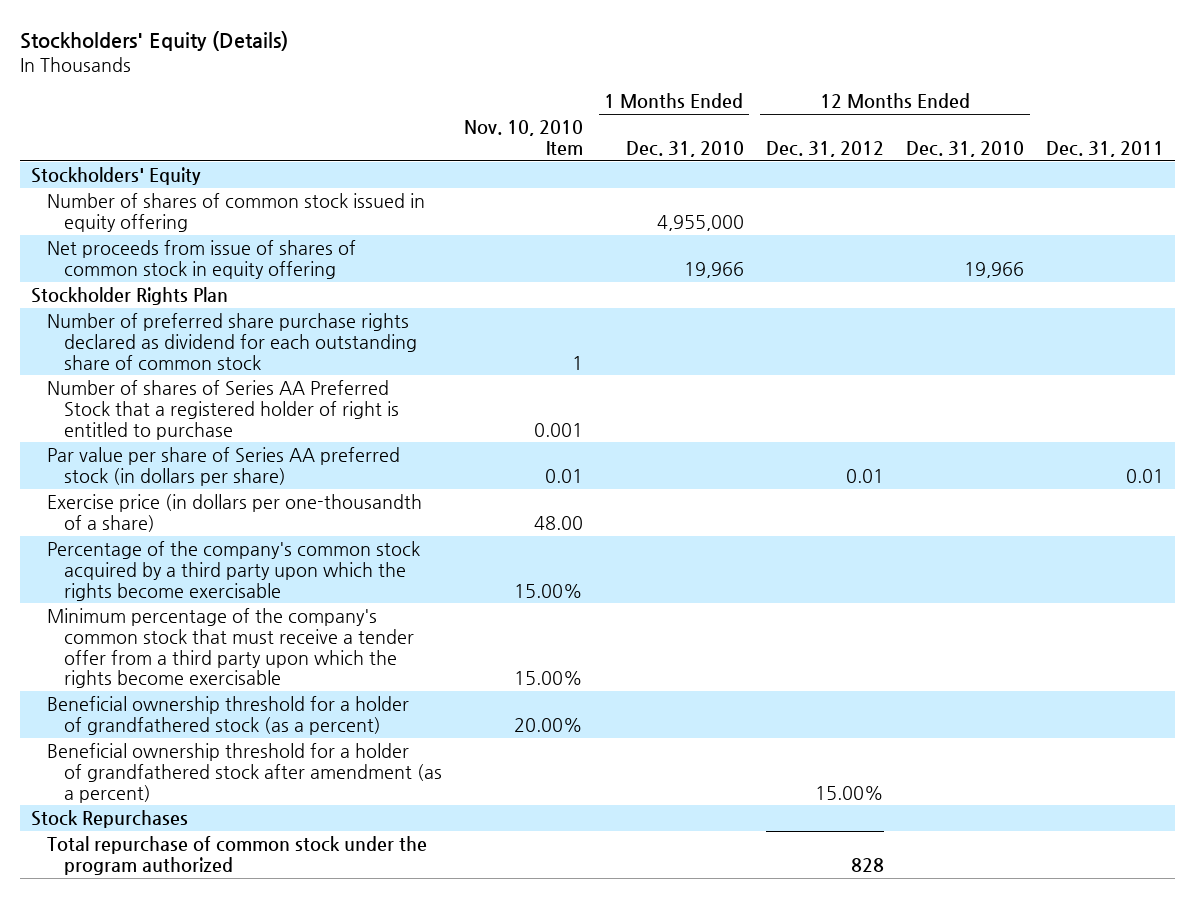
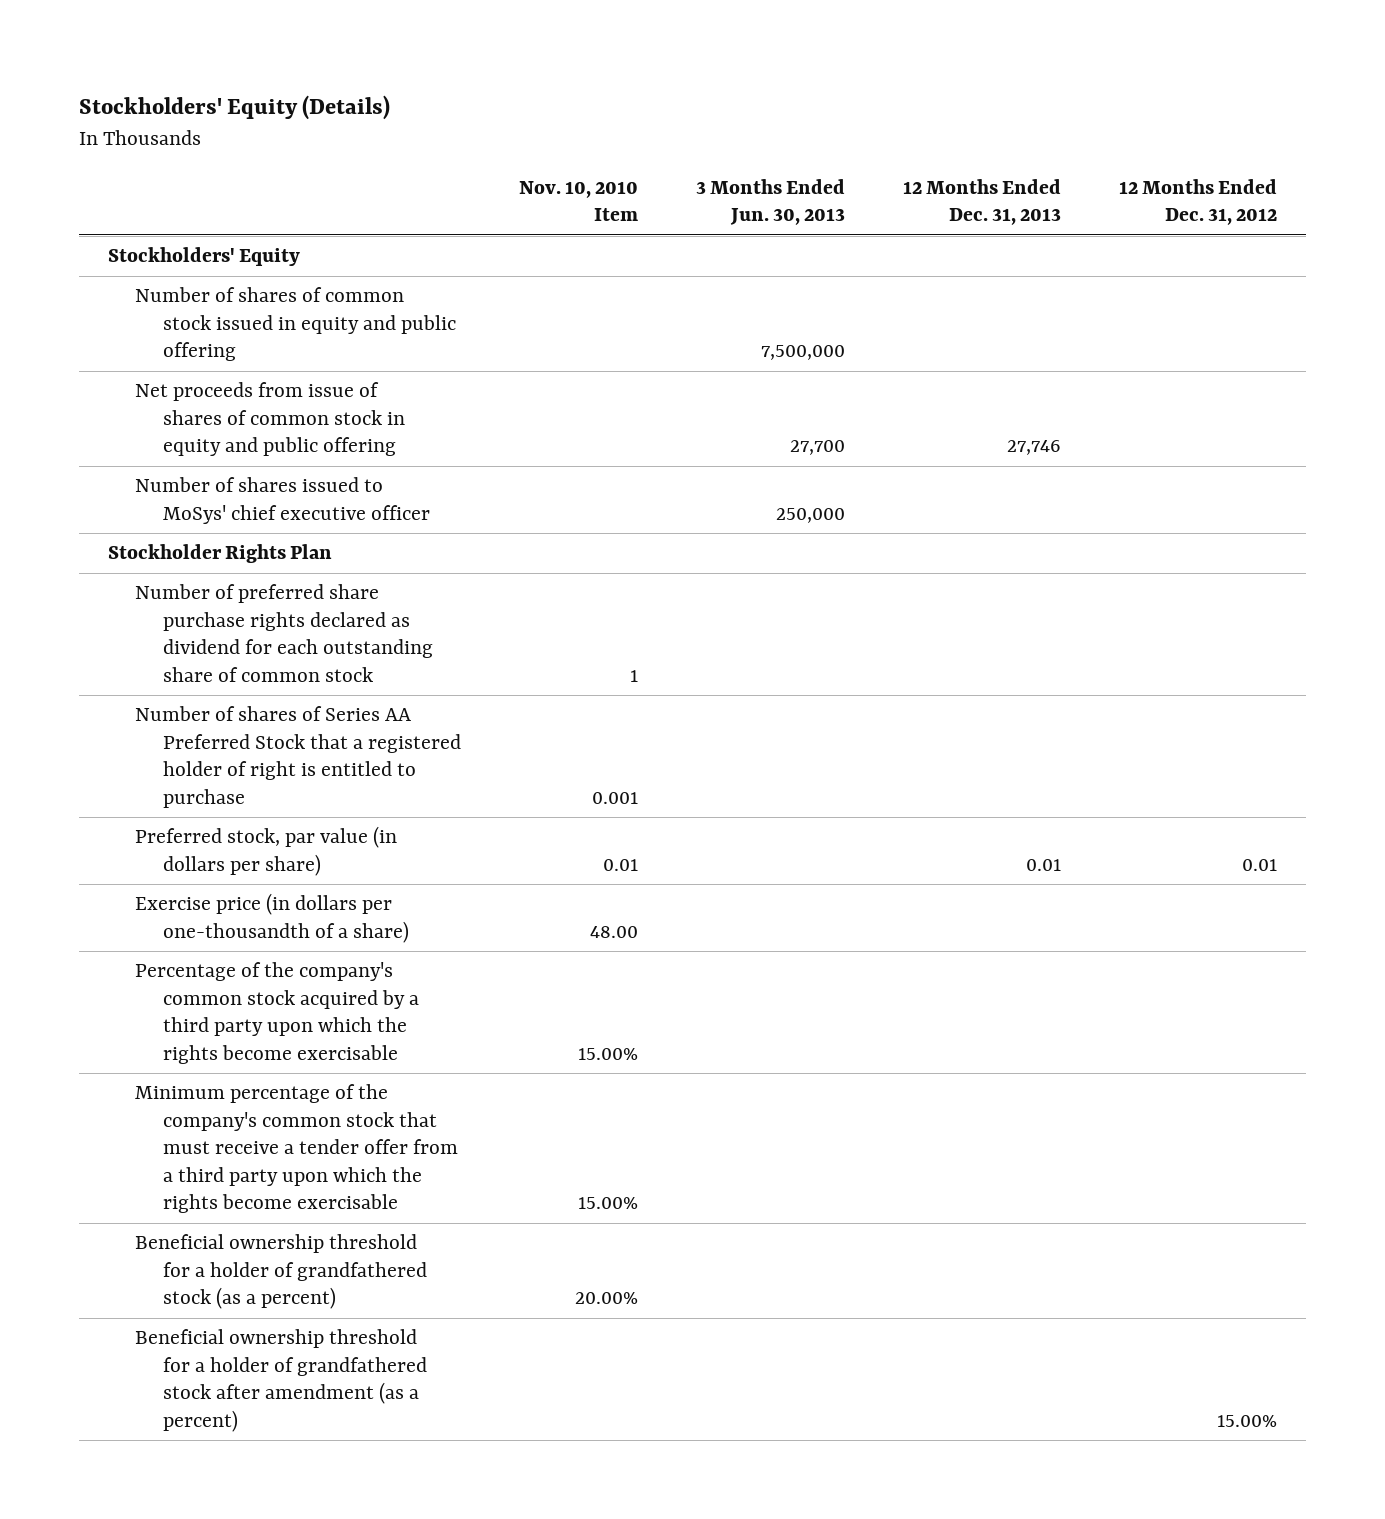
- | Nov. 10, 2010 Item | 1 Months Ended Dec. 31, 2010 | 12 Months Ended Dec. 31, 2012 | 12 Months Ended Dec. 31, 2010 | Dec. 31, 2011
+ | Nov. 10, 2010 Item | 3 Months Ended Jun. 30, 2013 | 12 Months Ended Dec. 31, 2013 | 12 Months Ended Dec. 31, 2012
- Number of shares of common stock issued in equity offering | | 4,955,000 | | |
- Net proceeds from issue of shares of common stock in equity offering | | 19,966 | | 19,966 |
+ Number of shares of common stock issued in equity and public offering | | 7,500,000 | |
+ Net proceeds from issue of shares of common stock in equity and public offering | | 27,700 | 27,746 |
+ Number of shares issued to MoSys' chief executive officer | | 250,000 | |
- Par value per share of Series AA preferred stock (in dollars per share) | 0.01 | | 0.01 | | 0.01
+ Preferred stock, par value (in dollars per share) | 0.01 | | 0.01 | 0.01
- Stock Repurchases
- Total repurchase of common stock under the program authorized | | | 828 | |

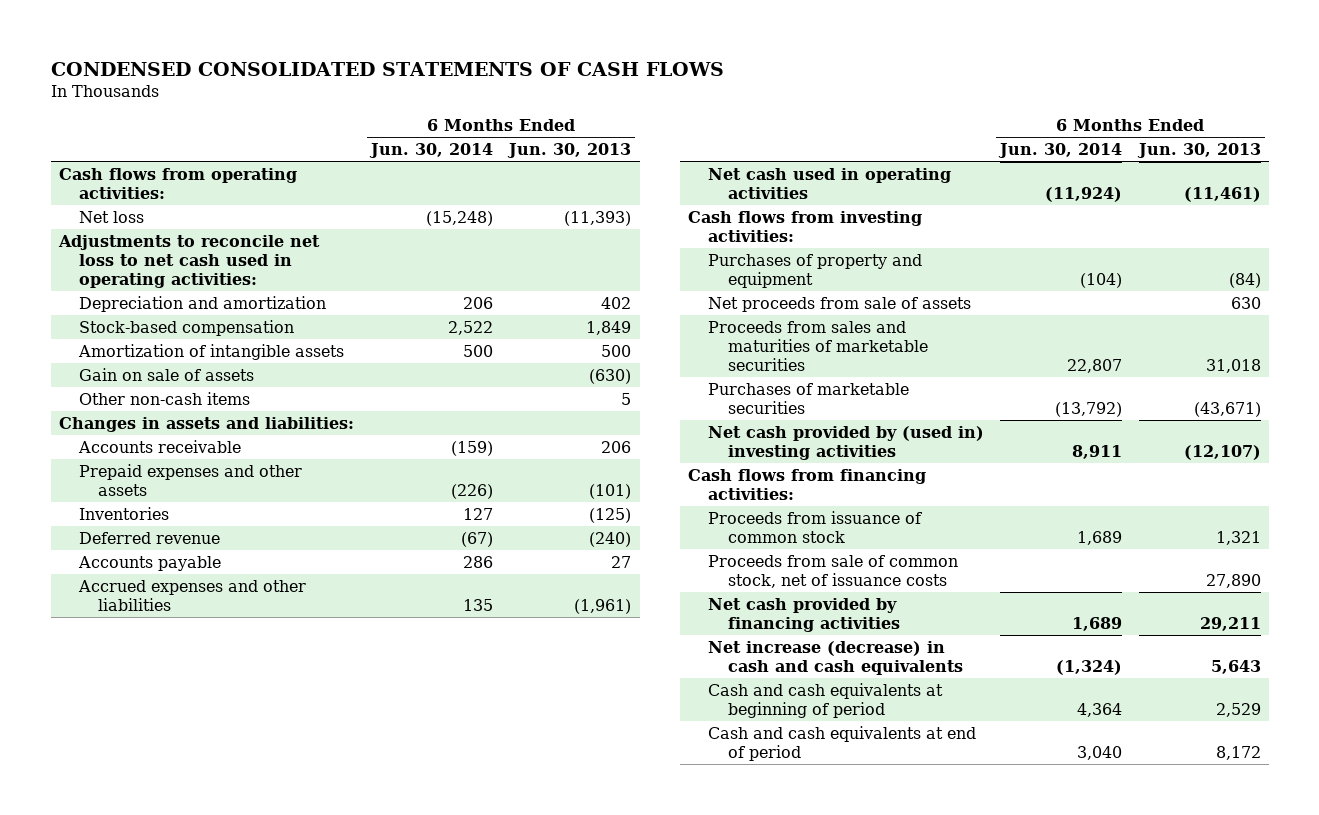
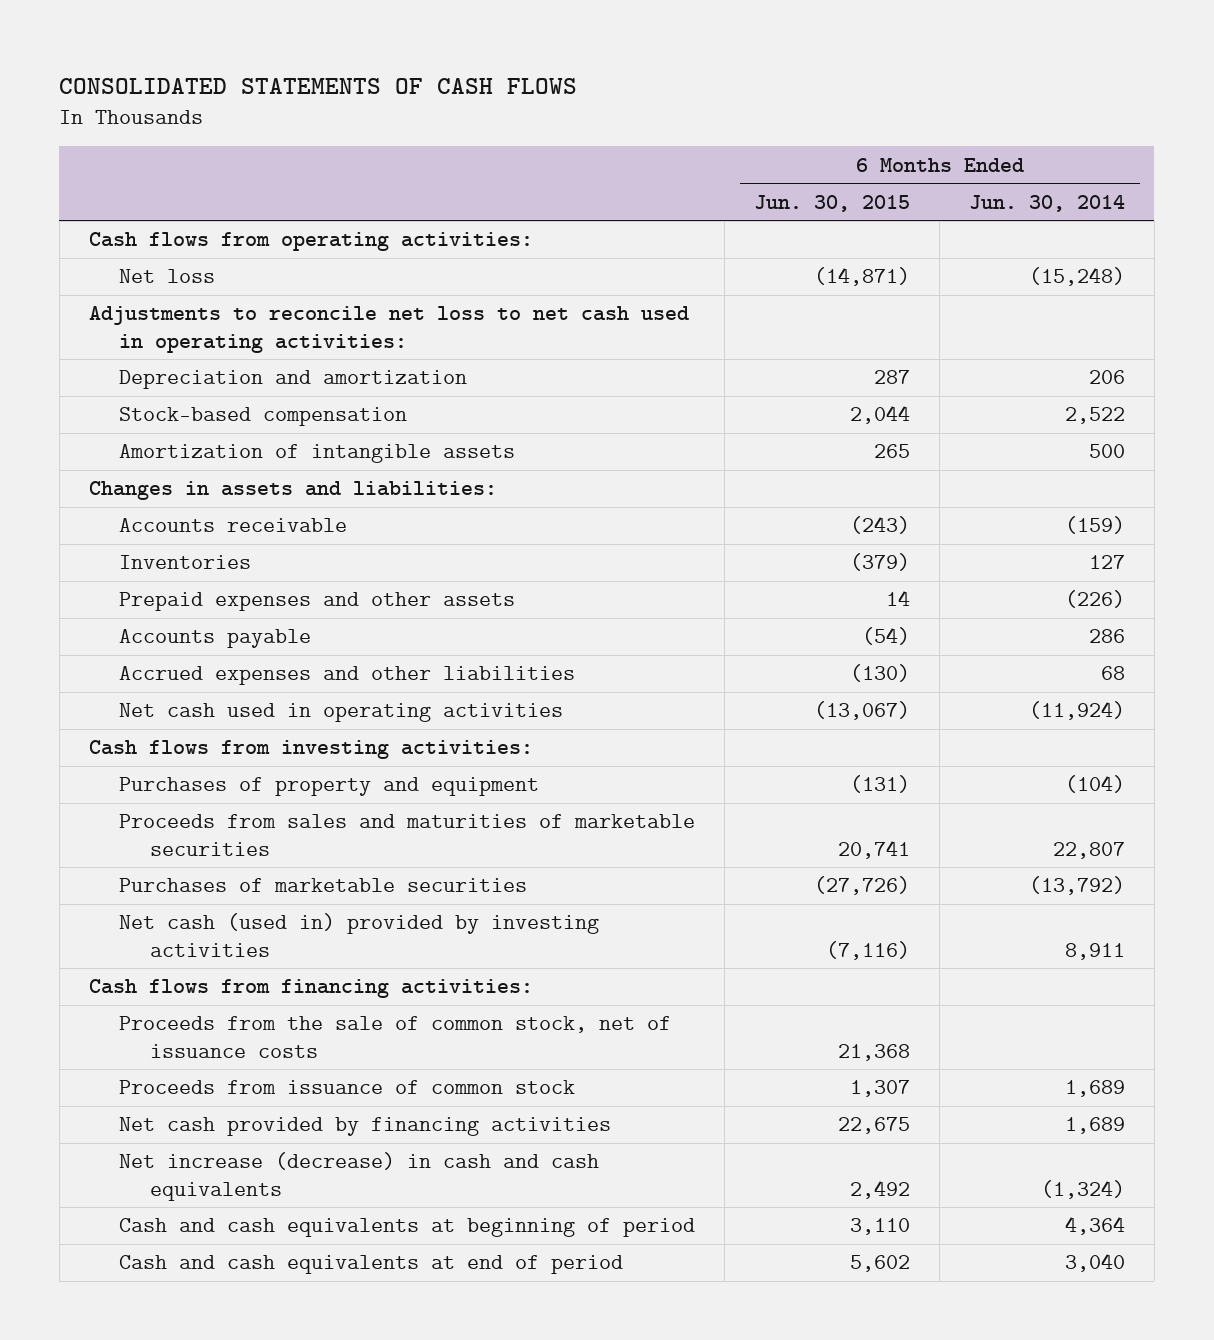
- CONDENSED CONSOLIDATED STATEMENTS OF CASH FLOWS
+ CONSOLIDATED STATEMENTS OF CASH FLOWS
- | 6 Months Ended Jun. 30, 2014 | 6 Months Ended Jun. 30, 2013
+ | 6 Months Ended Jun. 30, 2015 | 6 Months Ended Jun. 30, 2014
- Gain on sale of assets | | (630)
- Other non-cash items | | 5
- Deferred revenue | (67) | (240)
moved down: Prepaid expenses and other assets | 14 | (226)
- Accrued expenses and other liabilities | 135 | (1,961)
+ Accrued expenses and other liabilities | (130) | 68
- Net proceeds from sale of assets | | 630
- Net cash provided by (used in) investing activities | 8,911 | (12,107)
+ Net cash (used in) provided by investing activities | (7,116) | 8,911
+ Proceeds from the sale of common stock, net of issuance costs | 21,368 |
- Proceeds from sale of common stock, net of issuance costs | | 27,890

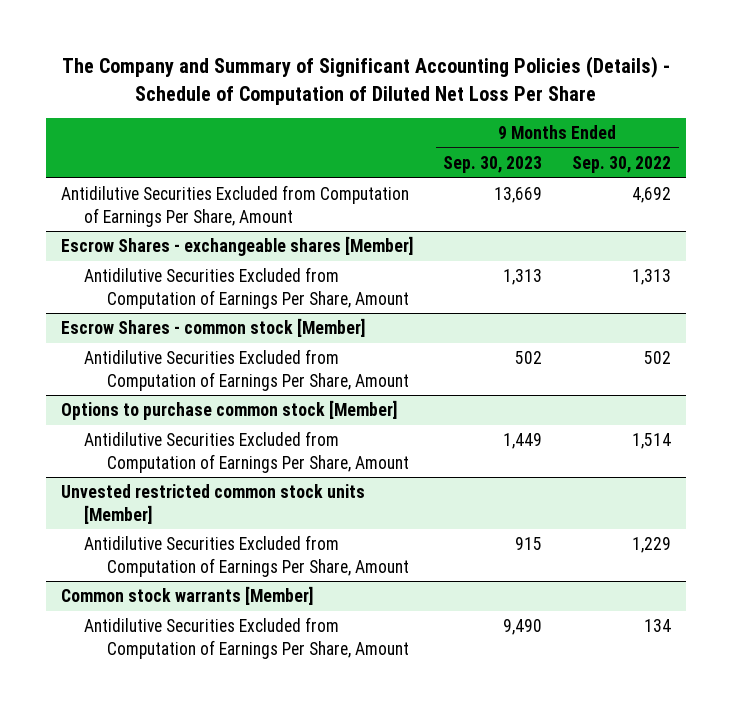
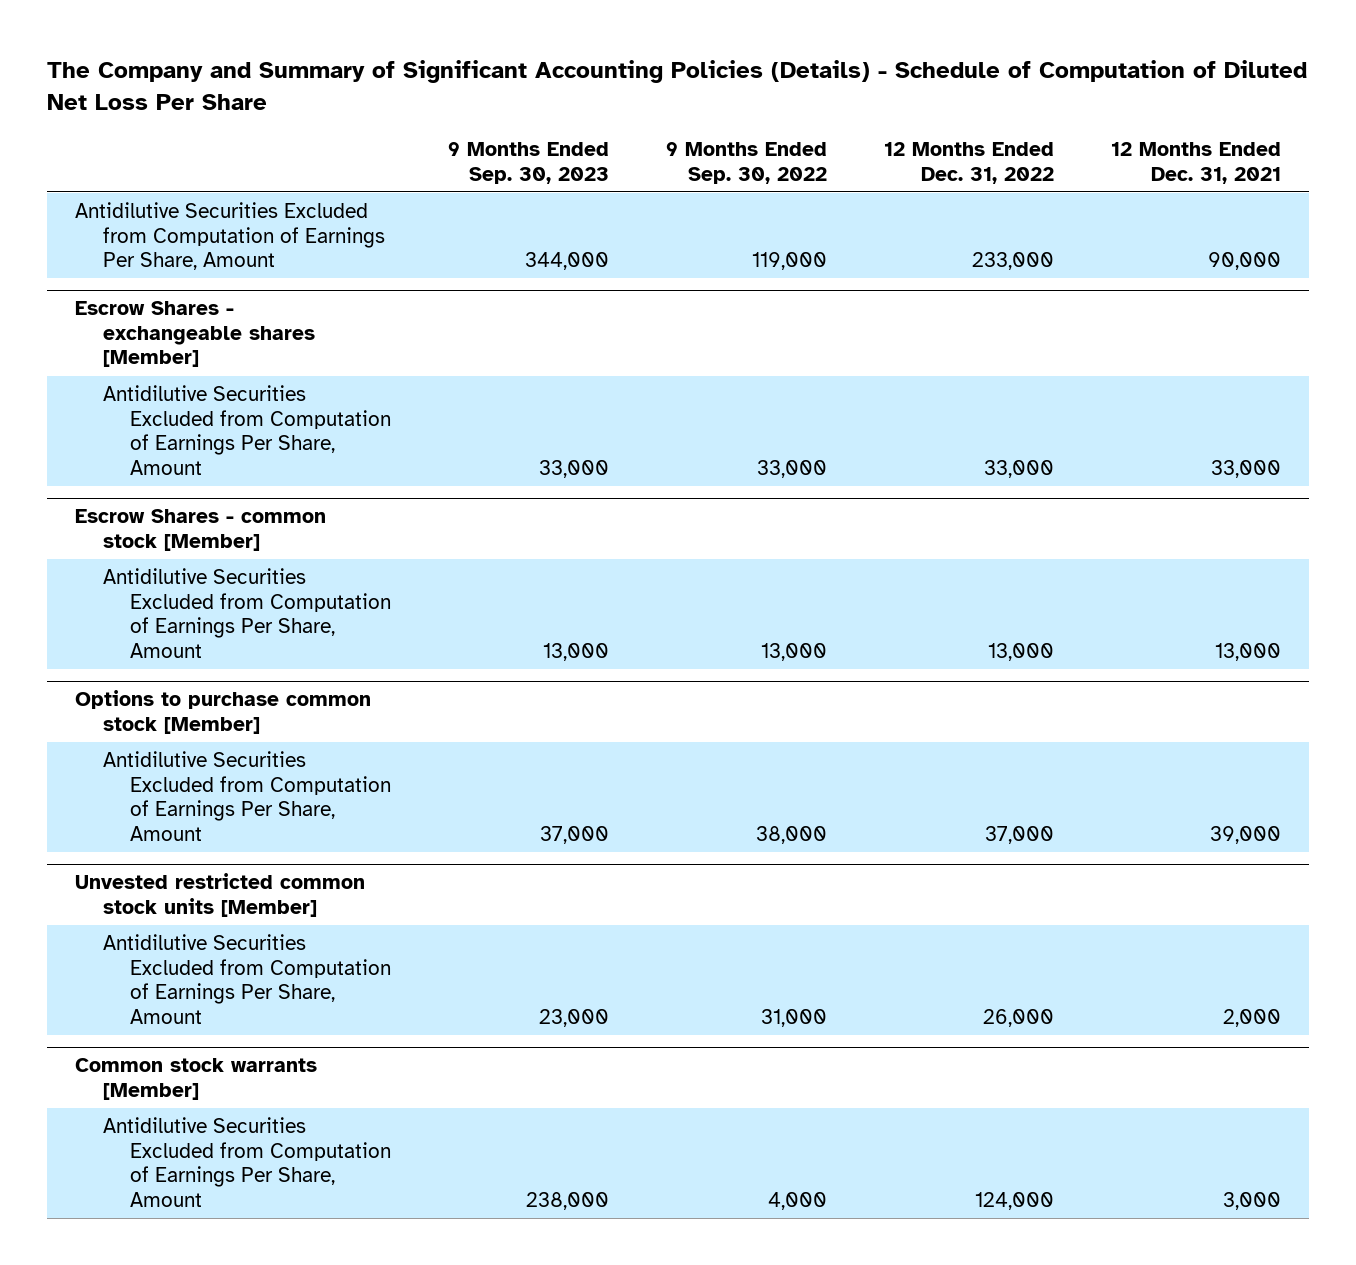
- | 9 Months Ended Sep. 30, 2023 | 9 Months Ended Sep. 30, 2022
+ | 9 Months Ended Sep. 30, 2023 | 9 Months Ended Sep. 30, 2022 | 12 Months Ended Dec. 31, 2022 | 12 Months Ended Dec. 31, 2021
- Antidilutive Securities Excluded from Computation of Earnings Per Share, Amount | 13,669 | 4,692
+ Antidilutive Securities Excluded from Computation of Earnings Per Share, Amount | 344,000 | 119,000 | 233,000 | 90,000
@ Escrow Shares - exchangeable shares [Member]
- Antidilutive Securities Excluded from Computation of Earnings Per Share, Amount | 1,313 | 1,313
+ Antidilutive Securities Excluded from Computation of Earnings Per Share, Amount | 33,000 | 33,000 | 33,000 | 33,000
@ Escrow Shares - common stock [Member]
- Antidilutive Securities Excluded from Computation of Earnings Per Share, Amount | 502 | 502
+ Antidilutive Securities Excluded from Computation of Earnings Per Share, Amount | 13,000 | 13,000 | 13,000 | 13,000
@ Options to purchase common stock [Member]
- Antidilutive Securities Excluded from Computation of Earnings Per Share, Amount | 1,449 | 1,514
+ Antidilutive Securities Excluded from Computation of Earnings Per Share, Amount | 37,000 | 38,000 | 37,000 | 39,000
@ Unvested restricted common stock units [Member]
- Antidilutive Securities Excluded from Computation of Earnings Per Share, Amount | 915 | 1,229
+ Antidilutive Securities Excluded from Computation of Earnings Per Share, Amount | 23,000 | 31,000 | 26,000 | 2,000
@ Common stock warrants [Member]
- Antidilutive Securities Excluded from Computation of Earnings Per Share, Amount | 9,490 | 134
+ Antidilutive Securities Excluded from Computation of Earnings Per Share, Amount | 238,000 | 4,000 | 124,000 | 3,000

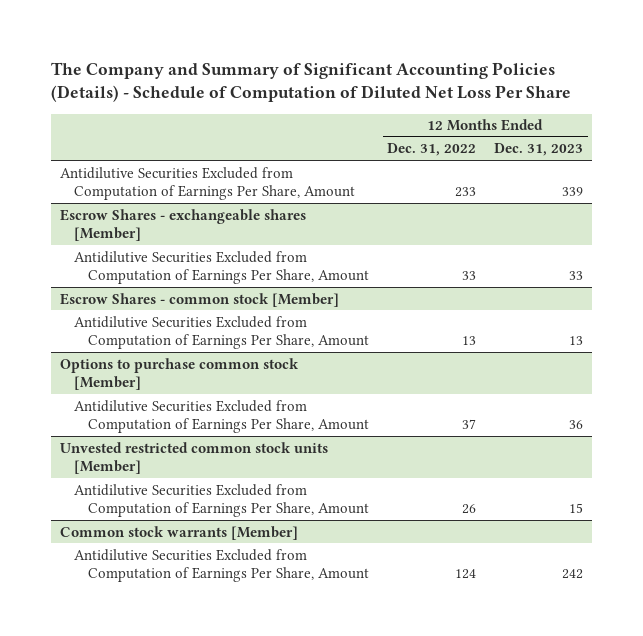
- | 9 Months Ended Sep. 30, 2023 | 9 Months Ended Sep. 30, 2022 | 12 Months Ended Dec. 31, 2022 | 12 Months Ended Dec. 31, 2021
+ | 12 Months Ended Dec. 31, 2022 | 12 Months Ended Dec. 31, 2023
- Antidilutive Securities Excluded from Computation of Earnings Per Share, Amount | 344,000 | 119,000 | 233,000 | 90,000
+ Antidilutive Securities Excluded from Computation of Earnings Per Share, Amount | 233 | 339
@ Escrow Shares - exchangeable shares [Member]
- Antidilutive Securities Excluded from Computation of Earnings Per Share, Amount | 33,000 | 33,000 | 33,000 | 33,000
+ Antidilutive Securities Excluded from Computation of Earnings Per Share, Amount | 33 | 33
@ Escrow Shares - common stock [Member]
- Antidilutive Securities Excluded from Computation of Earnings Per Share, Amount | 13,000 | 13,000 | 13,000 | 13,000
+ Antidilutive Securities Excluded from Computation of Earnings Per Share, Amount | 13 | 13
@ Options to purchase common stock [Member]
- Antidilutive Securities Excluded from Computation of Earnings Per Share, Amount | 37,000 | 38,000 | 37,000 | 39,000
+ Antidilutive Securities Excluded from Computation of Earnings Per Share, Amount | 37 | 36
@ Unvested restricted common stock units [Member]
- Antidilutive Securities Excluded from Computation of Earnings Per Share, Amount | 23,000 | 31,000 | 26,000 | 2,000
+ Antidilutive Securities Excluded from Computation of Earnings Per Share, Amount | 26 | 15
@ Common stock warrants [Member]
- Antidilutive Securities Excluded from Computation of Earnings Per Share, Amount | 238,000 | 4,000 | 124,000 | 3,000
+ Antidilutive Securities Excluded from Computation of Earnings Per Share, Amount | 124 | 242

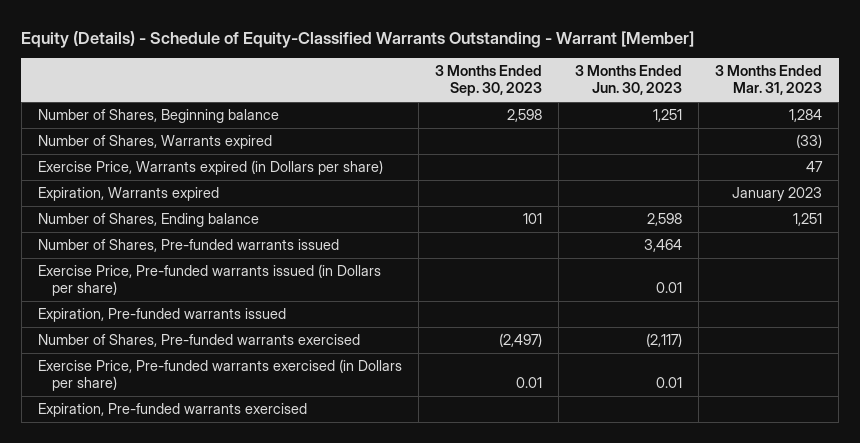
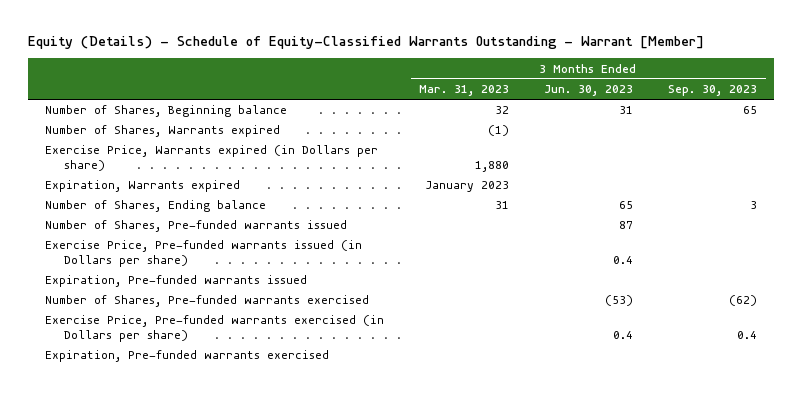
- | 3 Months Ended Sep. 30, 2023 | 3 Months Ended Jun. 30, 2023 | 3 Months Ended Mar. 31, 2023
+ | 3 Months Ended Mar. 31, 2023 | 3 Months Ended Jun. 30, 2023 | 3 Months Ended Sep. 30, 2023
- Number of Shares, Beginning balance | 2,598 | 1,251 | 1,284
- Number of Shares, Warrants expired | | | (33)
- Exercise Price, Warrants expired (in Dollars per share) | | | 47
+ Number of Shares, Beginning balance | 32 | 31 | 65
+ Number of Shares, Warrants expired | (1) | |
+ Exercise Price, Warrants expired (in Dollars per share) | 1,880 | |
- Number of Shares, Ending balance | 101 | 2,598 | 1,251
- Number of Shares, Pre-funded warrants issued | | 3,464 |
- Exercise Price, Pre-funded warrants issued (in Dollars per share) | | 0.01 |
+ Number of Shares, Ending balance | 31 | 65 | 3
+ Number of Shares, Pre-funded warrants issued | | 87 |
+ Exercise Price, Pre-funded warrants issued (in Dollars per share) | | 0.4 |
- Number of Shares, Pre-funded warrants exercised | (2,497) | (2,117) |
- Exercise Price, Pre-funded warrants exercised (in Dollars per share) | 0.01 | 0.01 |
+ Number of Shares, Pre-funded warrants exercised | | (53) | (62)
+ Exercise Price, Pre-funded warrants exercised (in Dollars per share) | | 0.4 | 0.4

